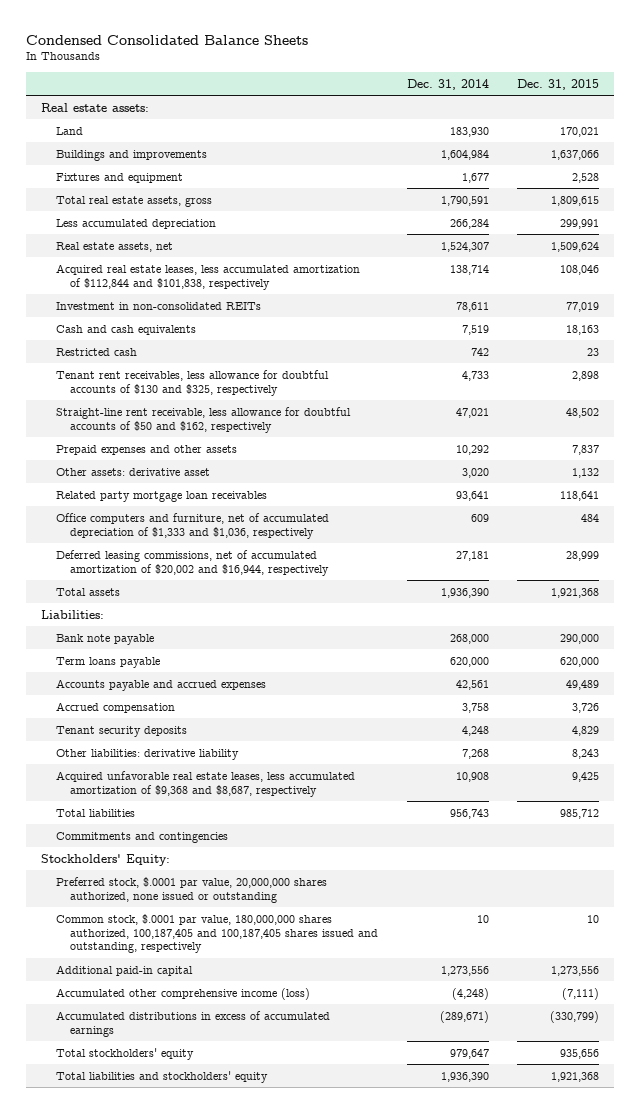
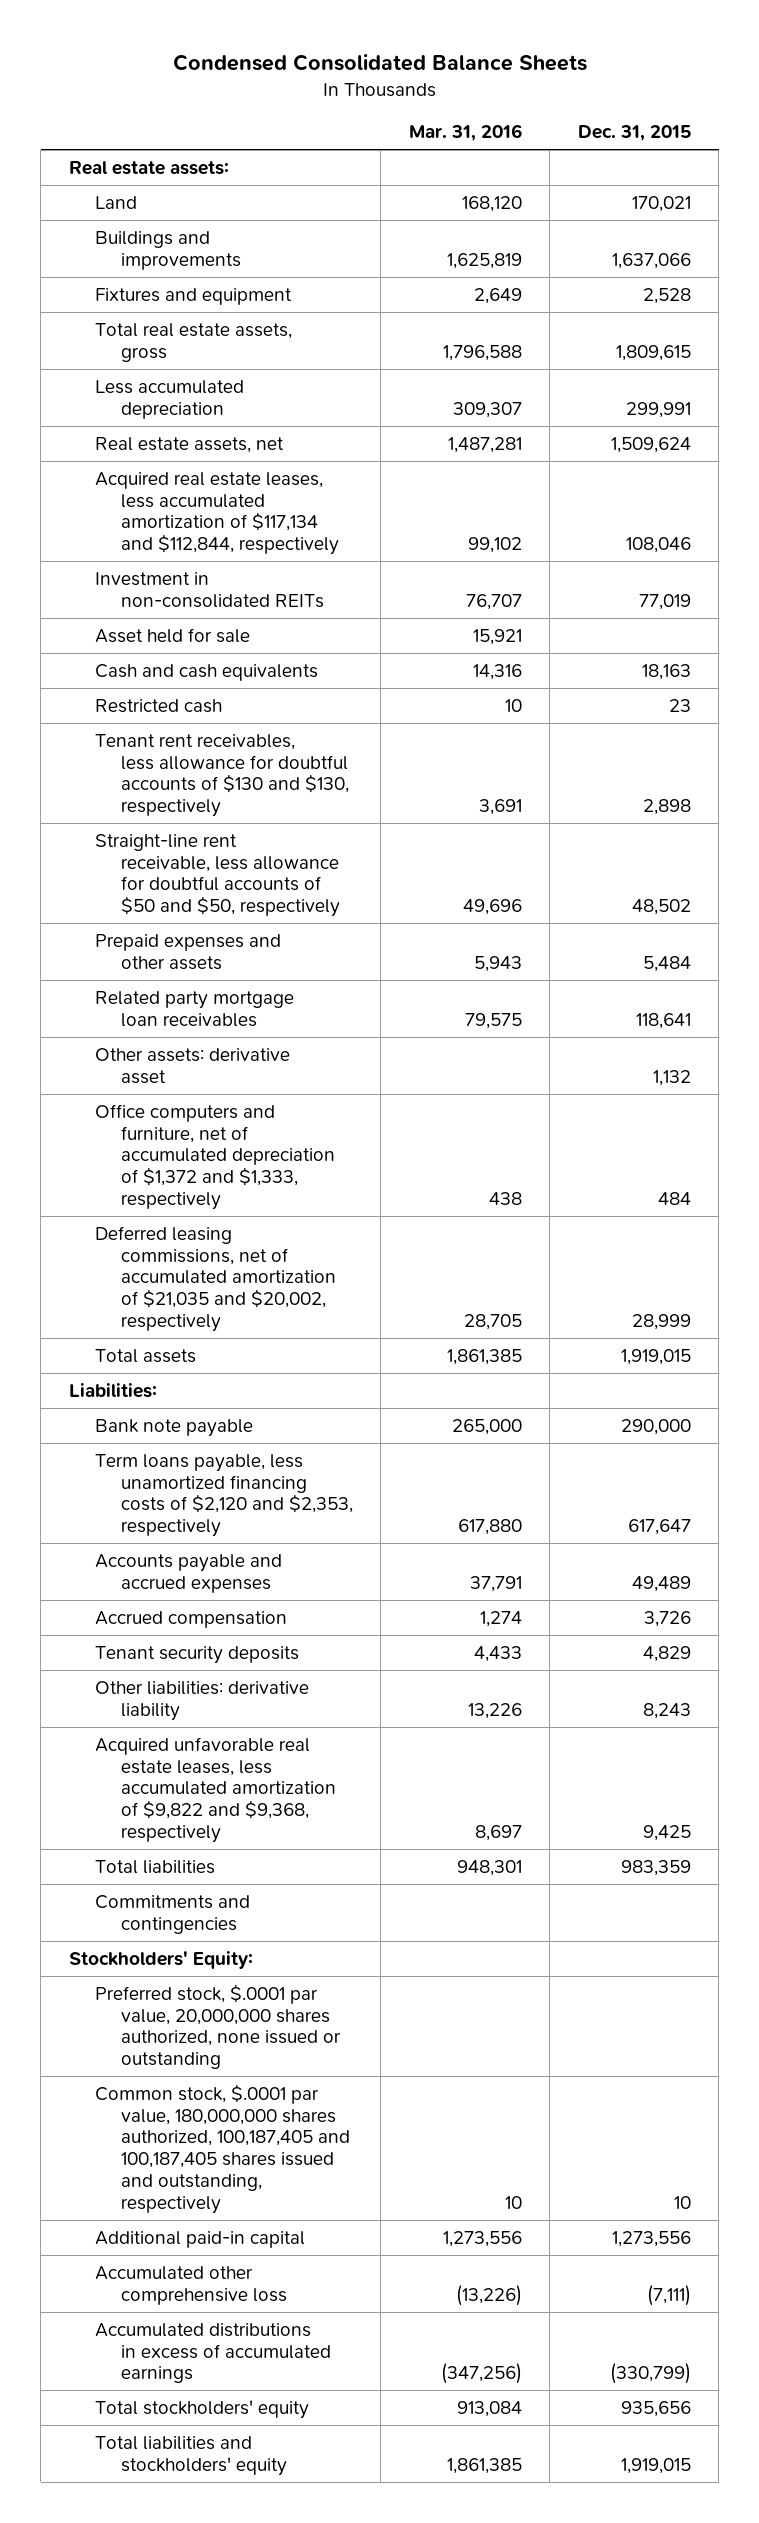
- | Dec. 31, 2014 | Dec. 31, 2015
+ | Mar. 31, 2016 | Dec. 31, 2015
- Acquired real estate leases, less accumulated amortization of $112,844 and $101,838, respectively | 138,714 | 108,046
+ Acquired real estate leases, less accumulated amortization of $117,134 and $112,844, respectively | 99,102 | 108,046
+ Asset held for sale | 15,921 |
- Tenant rent receivables, less allowance for doubtful accounts of $130 and $325, respectively | 4,733 | 2,898
- Straight-line rent receivable, less allowance for doubtful accounts of $50 and $162, respectively | 47,021 | 48,502
- Prepaid expenses and other assets | 10,292 | 7,837
+ Tenant rent receivables, less allowance for doubtful accounts of $130 and $130, respectively | 3,691 | 2,898
+ Straight-line rent receivable, less allowance for doubtful accounts of $50 and $50, respectively | 49,696 | 48,502
+ Prepaid expenses and other assets | 5,943 | 5,484
- Office computers and furniture, net of accumulated depreciation of $1,333 and $1,036, respectively | 609 | 484
- Deferred leasing commissions, net of accumulated amortization of $20,002 and $16,944, respectively | 27,181 | 28,999
- Total assets | 1,936,390 | 1,921,368
moved down: Other assets: derivative asset | | 1,132
+ Office computers and furniture, net of accumulated depreciation of $1,372 and $1,333, respectively | 438 | 484
+ Deferred leasing commissions, net of accumulated amortization of $21,035 and $20,002, respectively | 28,705 | 28,999
+ Total assets | 1,861,385 | 1,919,015
- Term loans payable | 620,000 | 620,000
+ Term loans payable, less unamortized financing costs of $2,120 and $2,353, respectively | 617,880 | 617,647
- Acquired unfavorable real estate leases, less accumulated amortization of $9,368 and $8,687, respectively | 10,908 | 9,425
- Total liabilities | 956,743 | 985,712
+ Acquired unfavorable real estate leases, less accumulated amortization of $9,822 and $9,368, respectively | 8,697 | 9,425
+ Total liabilities | 948,301 | 983,359
- Accumulated other comprehensive income (loss) | (4,248) | (7,111)
+ Accumulated other comprehensive loss | (13,226) | (7,111)
- Total liabilities and stockholders' equity | 1,936,390 | 1,921,368
+ Total liabilities and stockholders' equity | 1,861,385 | 1,919,015

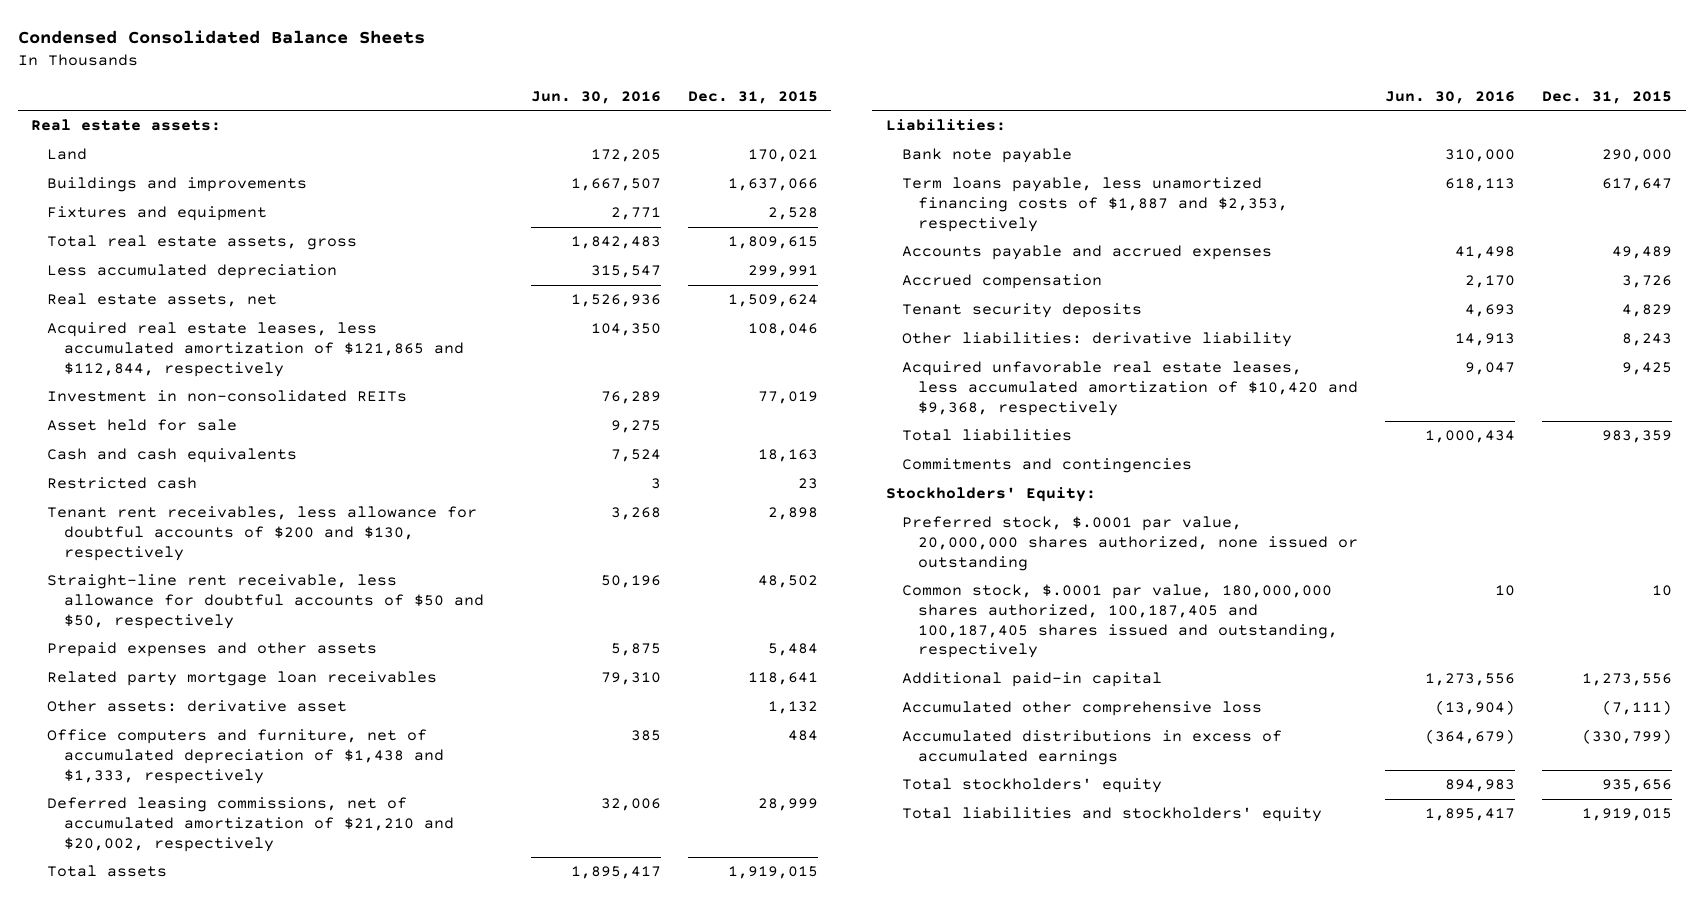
- | Mar. 31, 2016 | Dec. 31, 2015
+ | Jun. 30, 2016 | Dec. 31, 2015
- Acquired real estate leases, less accumulated amortization of $117,134 and $112,844, respectively | 99,102 | 108,046
+ Acquired real estate leases, less accumulated amortization of $121,865 and $112,844, respectively | 104,350 | 108,046
- Tenant rent receivables, less allowance for doubtful accounts of $130 and $130, respectively | 3,691 | 2,898
+ Tenant rent receivables, less allowance for doubtful accounts of $200 and $130, respectively | 3,268 | 2,898
- Office computers and furniture, net of accumulated depreciation of $1,372 and $1,333, respectively | 438 | 484
- Deferred leasing commissions, net of accumulated amortization of $21,035 and $20,002, respectively | 28,705 | 28,999
+ Office computers and furniture, net of accumulated depreciation of $1,438 and $1,333, respectively | 385 | 484
+ Deferred leasing commissions, net of accumulated amortization of $21,210 and $20,002, respectively | 32,006 | 28,999
- Term loans payable, less unamortized financing costs of $2,120 and $2,353, respectively | 617,880 | 617,647
+ Term loans payable, less unamortized financing costs of $1,887 and $2,353, respectively | 618,113 | 617,647
- Acquired unfavorable real estate leases, less accumulated amortization of $9,822 and $9,368, respectively | 8,697 | 9,425
+ Acquired unfavorable real estate leases, less accumulated amortization of $10,420 and $9,368, respectively | 9,047 | 9,425

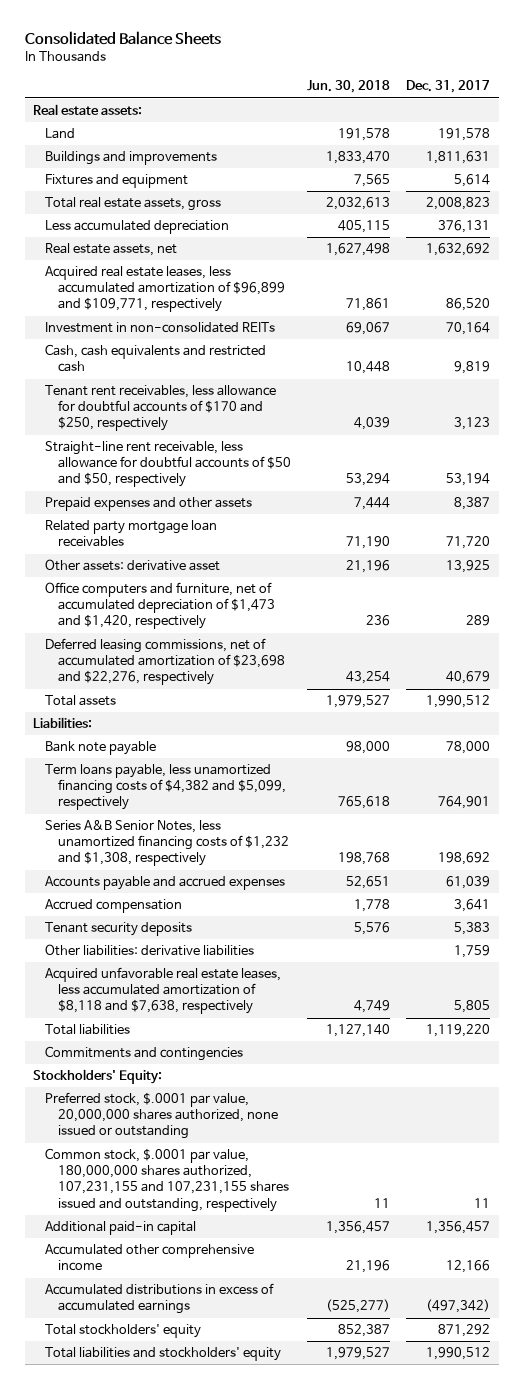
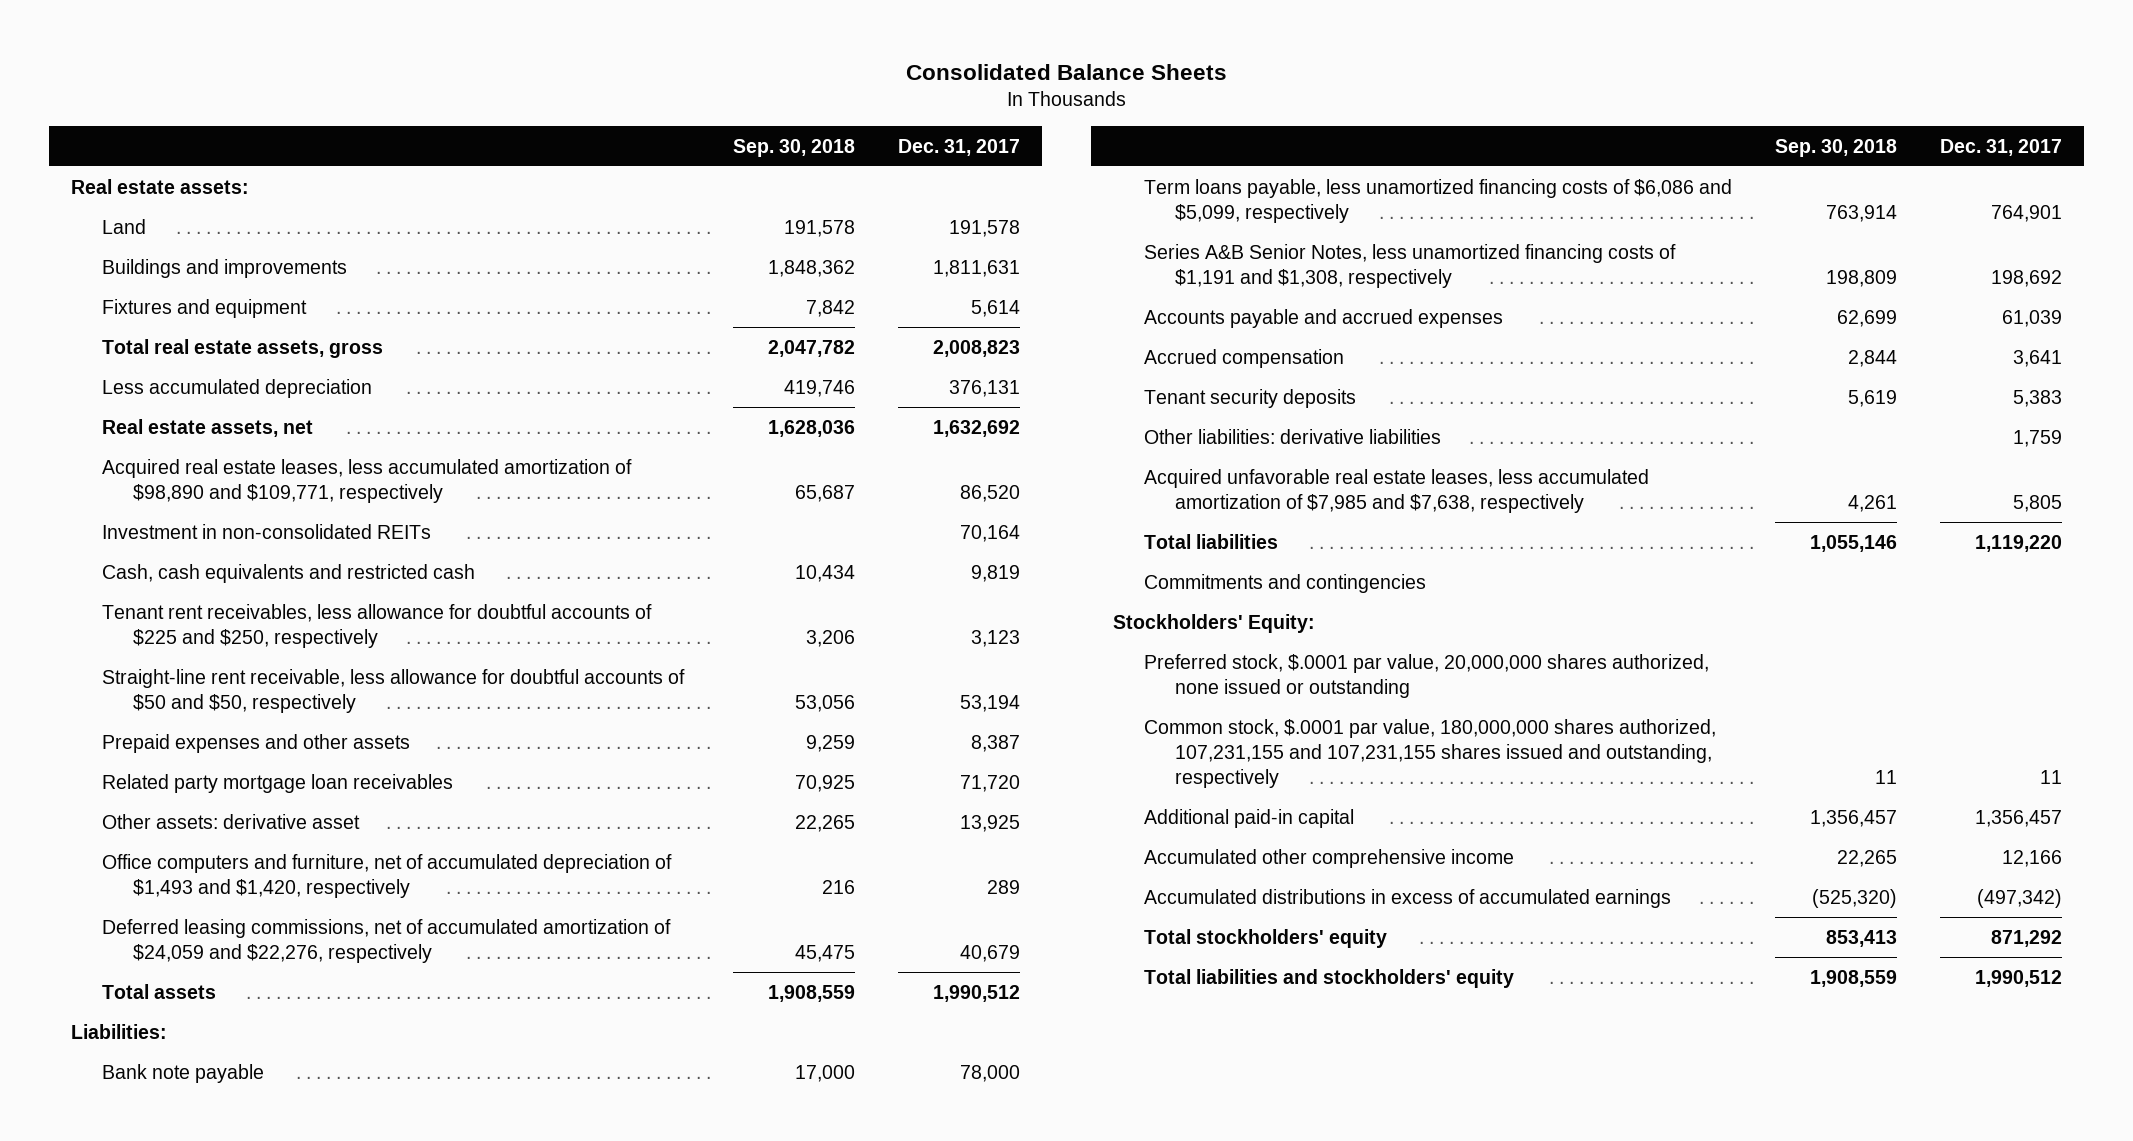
- | Jun. 30, 2018 | Dec. 31, 2017
+ | Sep. 30, 2018 | Dec. 31, 2017
- Acquired real estate leases, less accumulated amortization of $96,899 and $109,771, respectively | 71,861 | 86,520
+ Acquired real estate leases, less accumulated amortization of $98,890 and $109,771, respectively | 65,687 | 86,520
- Tenant rent receivables, less allowance for doubtful accounts of $170 and $250, respectively | 4,039 | 3,123
+ Tenant rent receivables, less allowance for doubtful accounts of $225 and $250, respectively | 3,206 | 3,123
- Office computers and furniture, net of accumulated depreciation of $1,473 and $1,420, respectively | 236 | 289
- Deferred leasing commissions, net of accumulated amortization of $23,698 and $22,276, respectively | 43,254 | 40,679
+ Office computers and furniture, net of accumulated depreciation of $1,493 and $1,420, respectively | 216 | 289
+ Deferred leasing commissions, net of accumulated amortization of $24,059 and $22,276, respectively | 45,475 | 40,679
- Term loans payable, less unamortized financing costs of $4,382 and $5,099, respectively | 765,618 | 764,901
- Series A&B Senior Notes, less unamortized financing costs of $1,232 and $1,308, respectively | 198,768 | 198,692
+ Term loans payable, less unamortized financing costs of $6,086 and $5,099, respectively | 763,914 | 764,901
+ Series A&B Senior Notes, less unamortized financing costs of $1,191 and $1,308, respectively | 198,809 | 198,692
- Acquired unfavorable real estate leases, less accumulated amortization of $8,118 and $7,638, respectively | 4,749 | 5,805
+ Acquired unfavorable real estate leases, less accumulated amortization of $7,985 and $7,638, respectively | 4,261 | 5,805

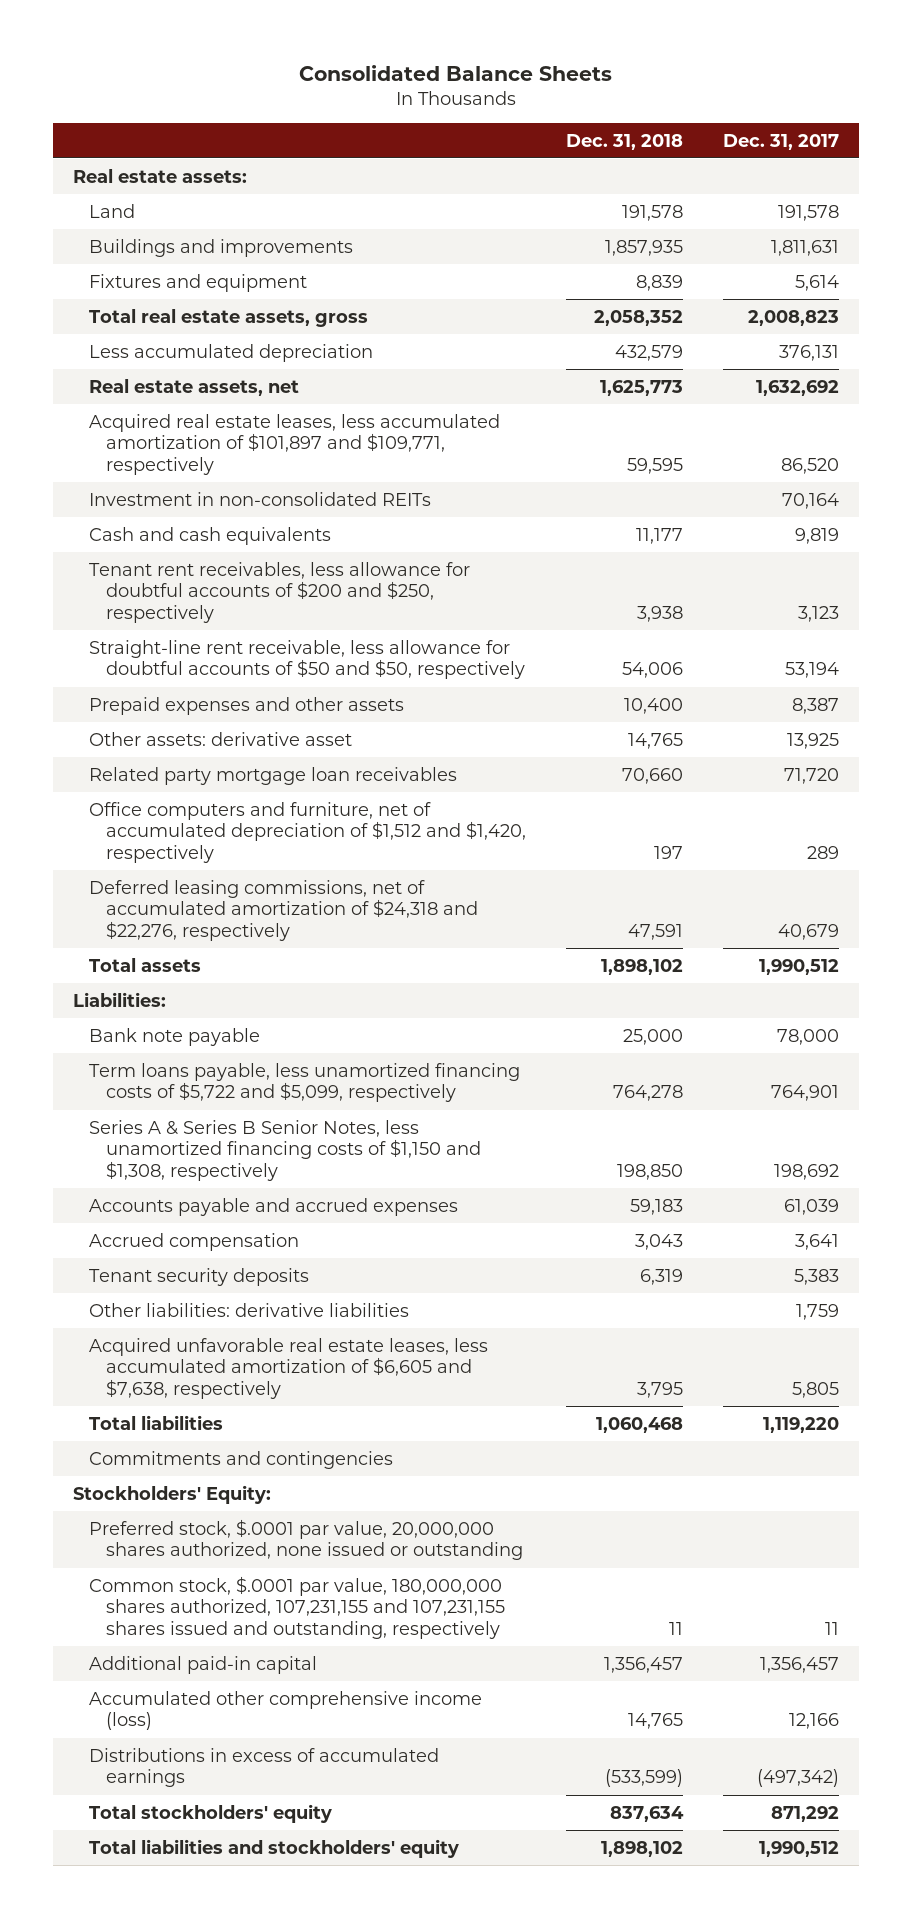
- | Sep. 30, 2018 | Dec. 31, 2017
+ | Dec. 31, 2018 | Dec. 31, 2017
- Acquired real estate leases, less accumulated amortization of $98,890 and $109,771, respectively | 65,687 | 86,520
+ Acquired real estate leases, less accumulated amortization of $101,897 and $109,771, respectively | 59,595 | 86,520
- Cash, cash equivalents and restricted cash | 10,434 | 9,819
- Tenant rent receivables, less allowance for doubtful accounts of $225 and $250, respectively | 3,206 | 3,123
+ Cash and cash equivalents | 11,177 | 9,819
+ Tenant rent receivables, less allowance for doubtful accounts of $200 and $250, respectively | 3,938 | 3,123
- Office computers and furniture, net of accumulated depreciation of $1,493 and $1,420, respectively | 216 | 289
- Deferred leasing commissions, net of accumulated amortization of $24,059 and $22,276, respectively | 45,475 | 40,679
moved down: Related party mortgage loan receivables | 70,660 | 71,720
+ Office computers and furniture, net of accumulated depreciation of $1,512 and $1,420, respectively | 197 | 289
+ Deferred leasing commissions, net of accumulated amortization of $24,318 and $22,276, respectively | 47,591 | 40,679
- Term loans payable, less unamortized financing costs of $6,086 and $5,099, respectively | 763,914 | 764,901
- Series A&B Senior Notes, less unamortized financing costs of $1,191 and $1,308, respectively | 198,809 | 198,692
+ Term loans payable, less unamortized financing costs of $5,722 and $5,099, respectively | 764,278 | 764,901
+ Series A & Series B Senior Notes, less unamortized financing costs of $1,150 and $1,308, respectively | 198,850 | 198,692
- Acquired unfavorable real estate leases, less accumulated amortization of $7,985 and $7,638, respectively | 4,261 | 5,805
+ Acquired unfavorable real estate leases, less accumulated amortization of $6,605 and $7,638, respectively | 3,795 | 5,805
- Accumulated other comprehensive income | 22,265 | 12,166
- Accumulated distributions in excess of accumulated earnings | (525,320) | (497,342)
+ Accumulated other comprehensive income (loss) | 14,765 | 12,166
+ Distributions in excess of accumulated earnings | (533,599) | (497,342)

